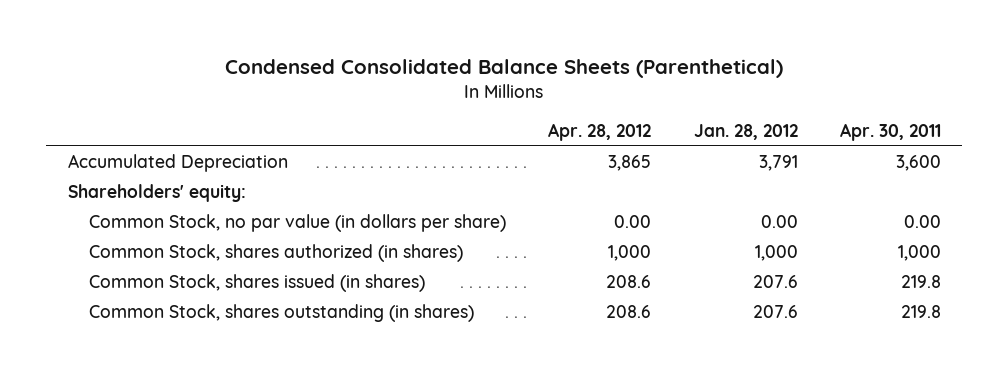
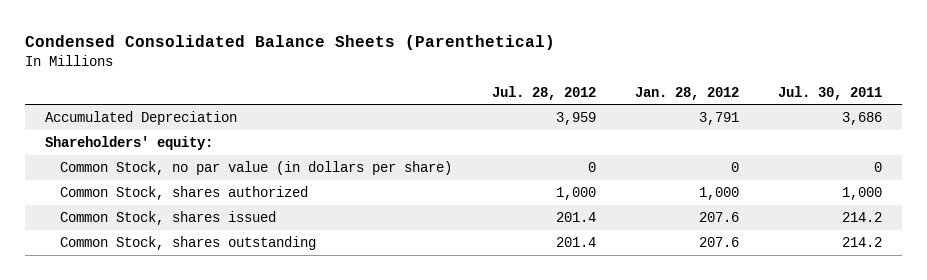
- | Apr. 28, 2012 | Jan. 28, 2012 | Apr. 30, 2011
+ | Jul. 28, 2012 | Jan. 28, 2012 | Jul. 30, 2011
- Common Stock, no par value (in dollars per share) | 0.00 | 0.00 | 0.00
- Common Stock, shares authorized (in shares) | 1,000 | 1,000 | 1,000
- Common Stock, shares issued (in shares) | 208.6 | 207.6 | 219.8
- Common Stock, shares outstanding (in shares) | 208.6 | 207.6 | 219.8
+ Common Stock, no par value (in dollars per share) | 0 | 0 | 0
+ Common Stock, shares authorized | 1,000 | 1,000 | 1,000
+ Common Stock, shares issued | 201.4 | 207.6 | 214.2
+ Common Stock, shares outstanding | 201.4 | 207.6 | 214.2

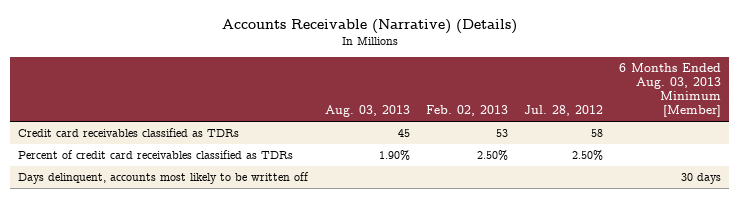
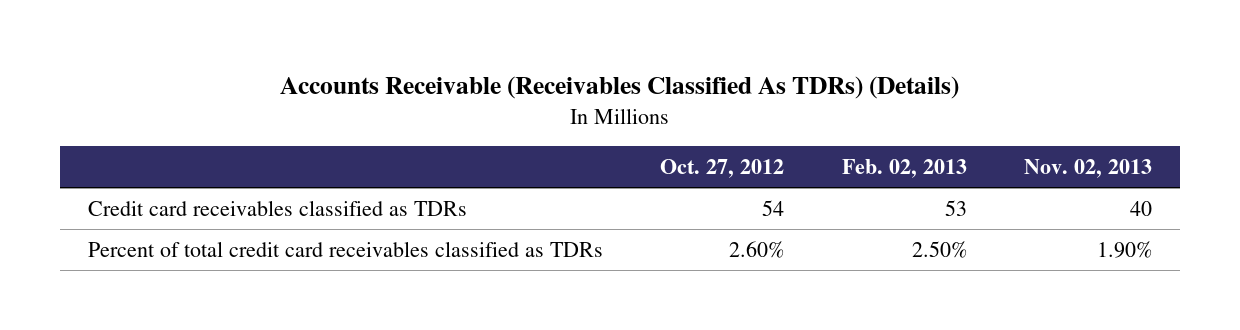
- Accounts Receivable (Narrative) (Details)
+ Accounts Receivable (Receivables Classified As TDRs) (Details)
- | Aug. 03, 2013 | Feb. 02, 2013 | Jul. 28, 2012 | 6 Months Ended Aug. 03, 2013 Minimum [Member]
+ | Oct. 27, 2012 | Feb. 02, 2013 | Nov. 02, 2013
- Percent of credit card receivables classified as TDRs | 1.90% | 2.50% | 2.50% |
- Days delinquent, accounts most likely to be written off | | | | 30 days
+ Percent of total credit card receivables classified as TDRs | 2.60% | 2.50% | 1.90%

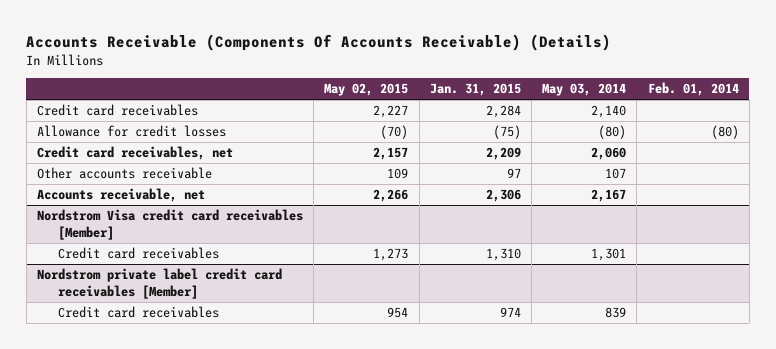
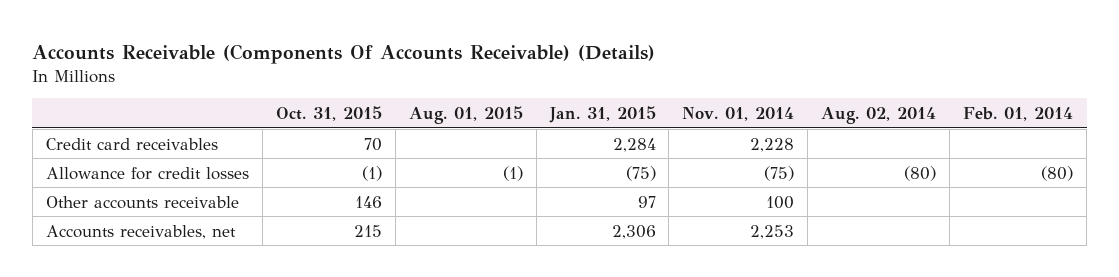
- | May 02, 2015 | Jan. 31, 2015 | May 03, 2014 | Feb. 01, 2014
+ | Oct. 31, 2015 | Aug. 01, 2015 | Jan. 31, 2015 | Nov. 01, 2014 | Aug. 02, 2014 | Feb. 01, 2014
- Credit card receivables, net | 2,157 | 2,209 | 2,060 |
- Accounts receivable, net | 2,266 | 2,306 | 2,167 |
- Nordstrom Visa credit card receivables [Member]
- Credit card receivables | 1,273 | 1,310 | 1,301 |
- Nordstrom private label credit card receivables [Member]
- Credit card receivables | 954 | 974 | 839 |
+ Accounts receivables, net | 215 | | 2,306 | 2,253 | |

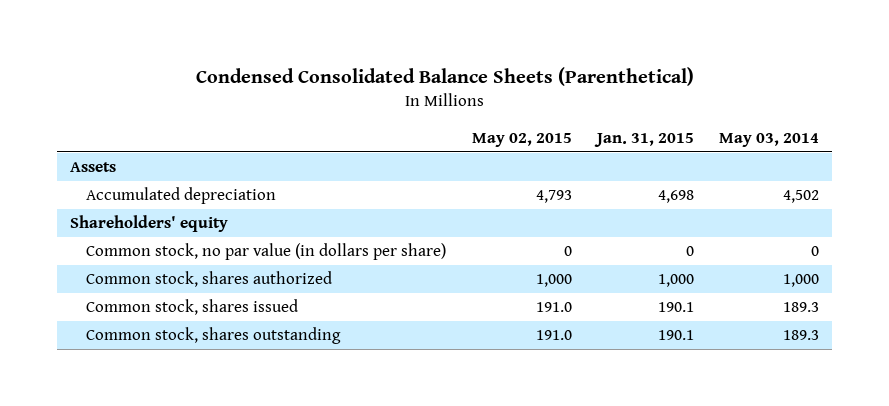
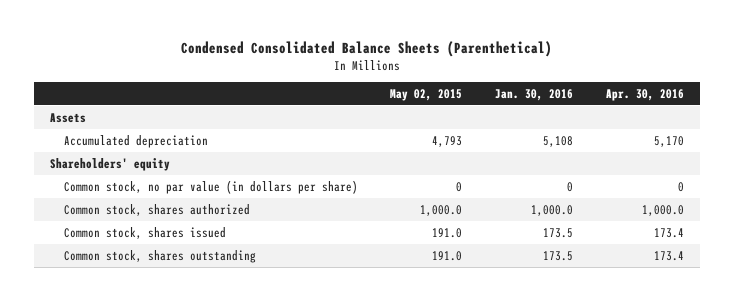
- | May 02, 2015 | Jan. 31, 2015 | May 03, 2014
+ | May 02, 2015 | Jan. 30, 2016 | Apr. 30, 2016
- Common stock, shares authorized | 1,000 | 1,000 | 1,000
+ Common stock, shares authorized | 1,000.0 | 1,000.0 | 1,000.0

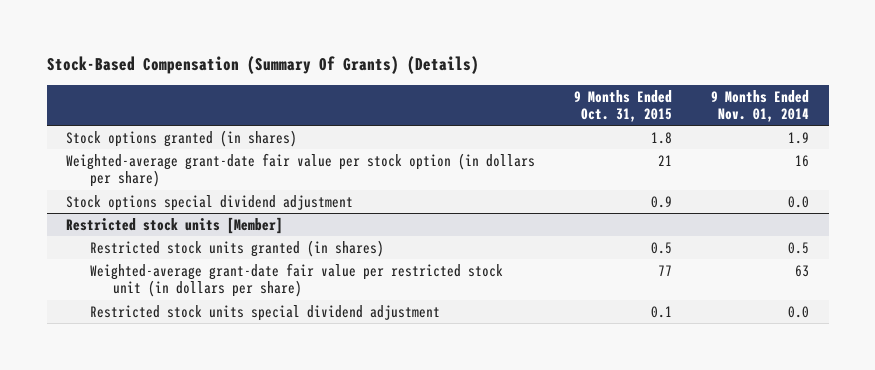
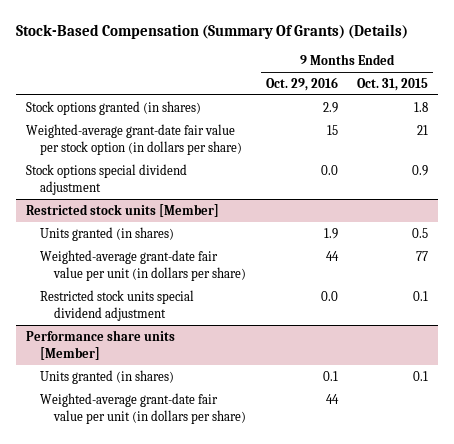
- | 9 Months Ended Oct. 31, 2015 | 9 Months Ended Nov. 01, 2014
+ | 9 Months Ended Oct. 29, 2016 | 9 Months Ended Oct. 31, 2015
@ Restricted stock units [Member]
- Restricted stock units granted (in shares) | 0.5 | 0.5
- Weighted-average grant-date fair value per restricted stock unit (in dollars per share) | 77 | 63
+ Units granted (in shares) | 1.9 | 0.5
+ Weighted-average grant-date fair value per unit (in dollars per share) | 44 | 77
+ Performance share units [Member]
+ Units granted (in shares) | 0.1 | 0.1
+ Weighted-average grant-date fair value per unit (in dollars per share) | 44 |

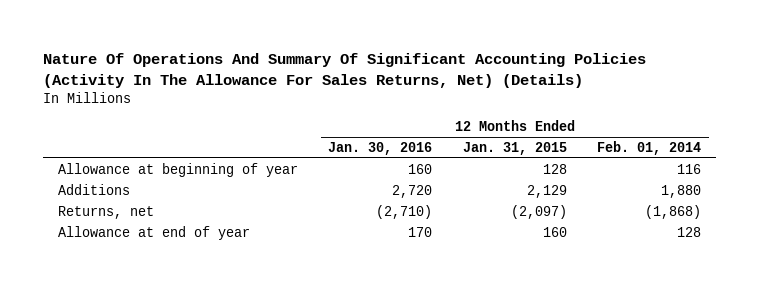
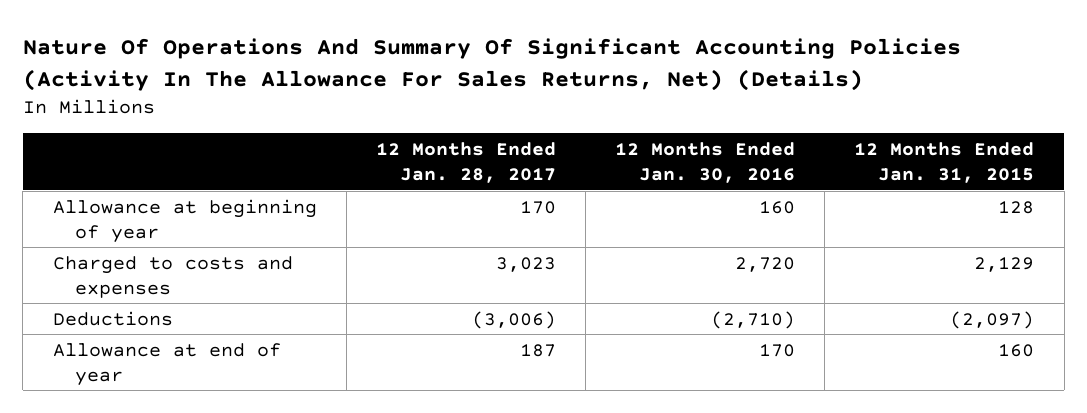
- | 12 Months Ended Jan. 30, 2016 | 12 Months Ended Jan. 31, 2015 | 12 Months Ended Feb. 01, 2014
+ | 12 Months Ended Jan. 28, 2017 | 12 Months Ended Jan. 30, 2016 | 12 Months Ended Jan. 31, 2015
- Additions | 2,720 | 2,129 | 1,880
- Returns, net | (2,710) | (2,097) | (1,868)
+ Charged to costs and expenses | 3,023 | 2,720 | 2,129
+ Deductions | (3,006) | (2,710) | (2,097)

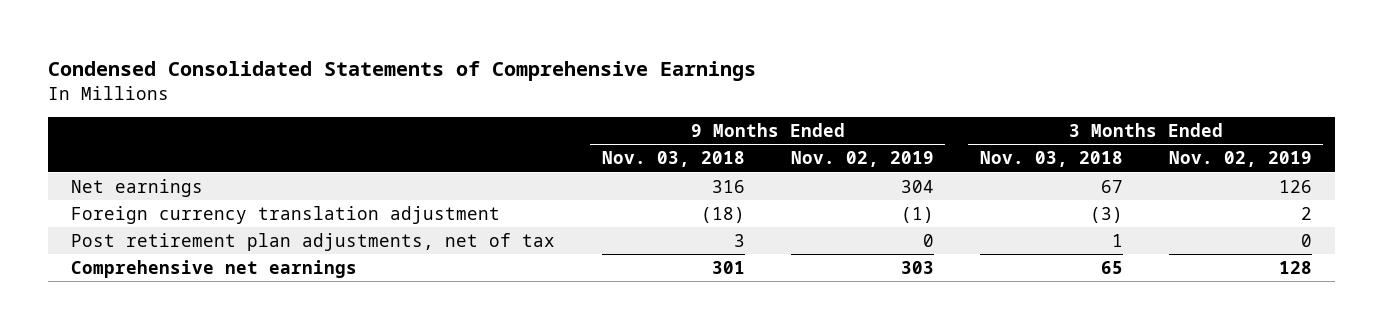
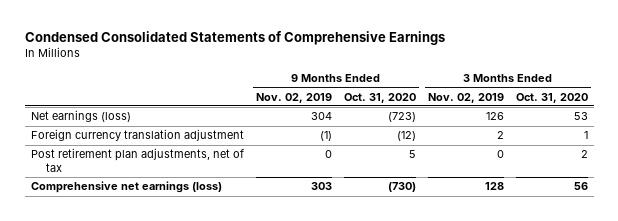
- | 9 Months Ended Nov. 03, 2018 | 9 Months Ended Nov. 02, 2019 | 3 Months Ended Nov. 03, 2018 | 3 Months Ended Nov. 02, 2019
+ | 9 Months Ended Nov. 02, 2019 | 9 Months Ended Oct. 31, 2020 | 3 Months Ended Nov. 02, 2019 | 3 Months Ended Oct. 31, 2020
- Net earnings | 316 | 304 | 67 | 126
+ Net earnings (loss) | 304 | (723) | 126 | 53
- Comprehensive net earnings | 301 | 303 | 65 | 128
+ Comprehensive net earnings (loss) | 303 | (730) | 128 | 56

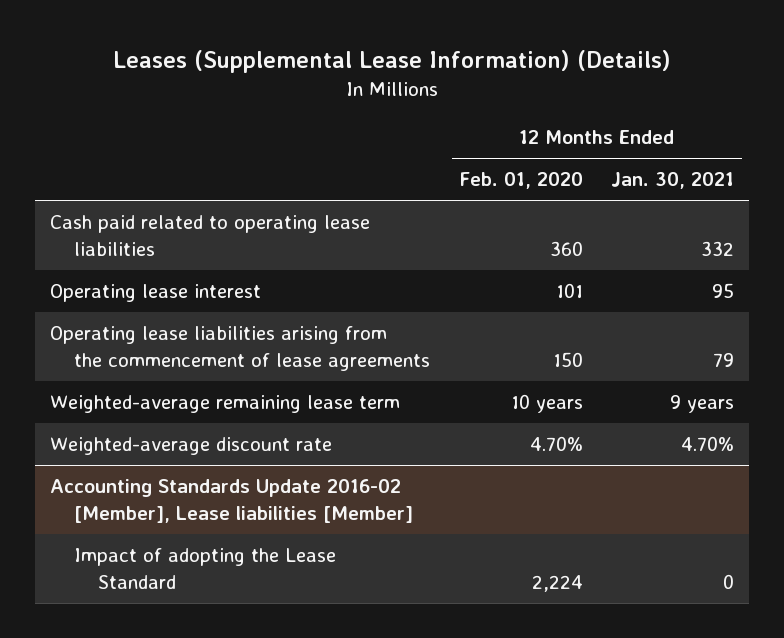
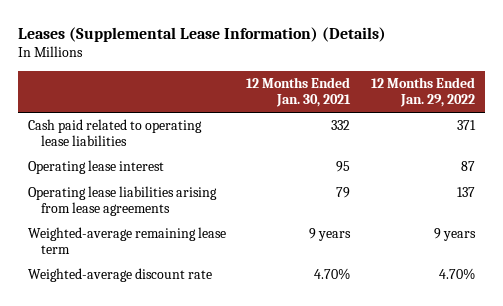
- | 12 Months Ended Feb. 01, 2020 | 12 Months Ended Jan. 30, 2021
+ | 12 Months Ended Jan. 30, 2021 | 12 Months Ended Jan. 29, 2022
- Operating lease liabilities arising from the commencement of lease agreements | 150 | 79
+ Operating lease liabilities arising from lease agreements | 79 | 137
- Accounting Standards Update 2016-02 [Member], Lease liabilities [Member]
- Impact of adopting the Lease Standard | 2,224 | 0

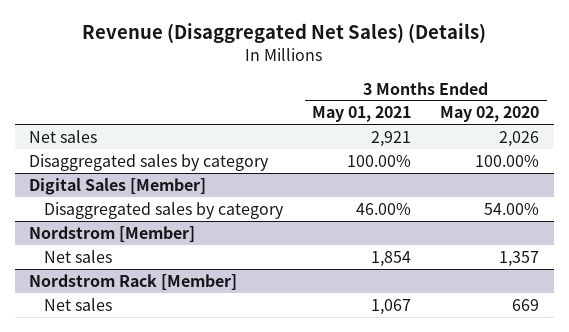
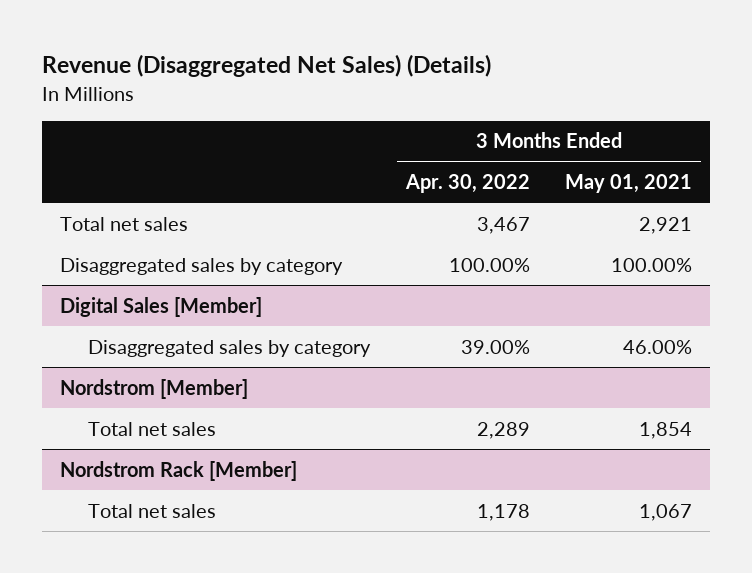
- | 3 Months Ended May 01, 2021 | 3 Months Ended May 02, 2020
+ | 3 Months Ended Apr. 30, 2022 | 3 Months Ended May 01, 2021
- Net sales | 2,921 | 2,026
+ Total net sales | 3,467 | 2,921
@ Nordstrom [Member]
- Net sales | 1,854 | 1,357
+ Total net sales | 2,289 | 1,854
@ Nordstrom Rack [Member]
- Net sales | 1,067 | 669
+ Total net sales | 1,178 | 1,067

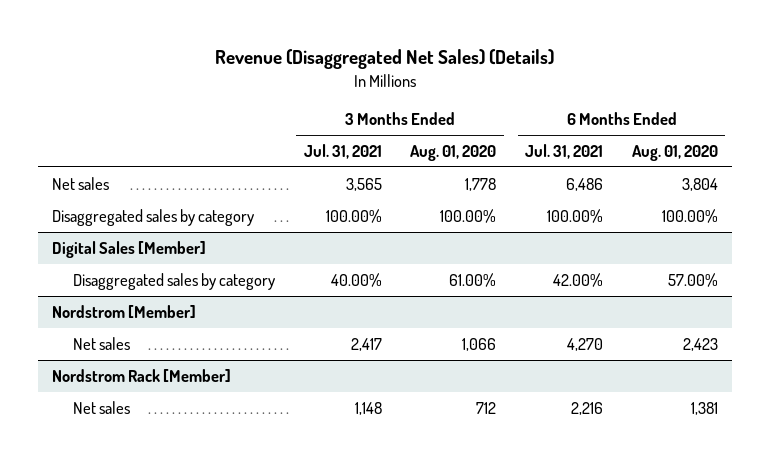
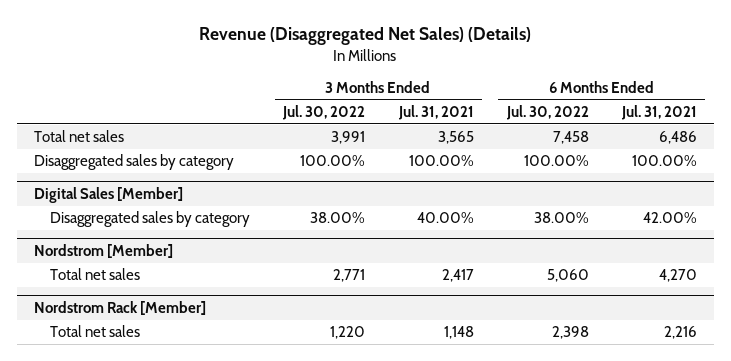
- | 3 Months Ended Jul. 31, 2021 | 3 Months Ended Aug. 01, 2020 | 6 Months Ended Jul. 31, 2021 | 6 Months Ended Aug. 01, 2020
+ | 3 Months Ended Jul. 30, 2022 | 3 Months Ended Jul. 31, 2021 | 6 Months Ended Jul. 30, 2022 | 6 Months Ended Jul. 31, 2021
- Net sales | 3,565 | 1,778 | 6,486 | 3,804
+ Total net sales | 3,991 | 3,565 | 7,458 | 6,486
@ Nordstrom [Member]
- Net sales | 2,417 | 1,066 | 4,270 | 2,423
+ Total net sales | 2,771 | 2,417 | 5,060 | 4,270
@ Nordstrom Rack [Member]
- Net sales | 1,148 | 712 | 2,216 | 1,381
+ Total net sales | 1,220 | 1,148 | 2,398 | 2,216

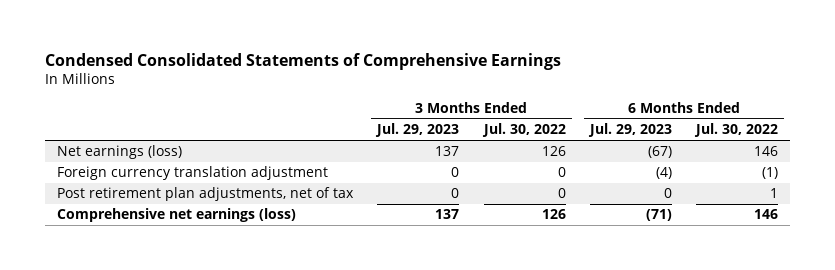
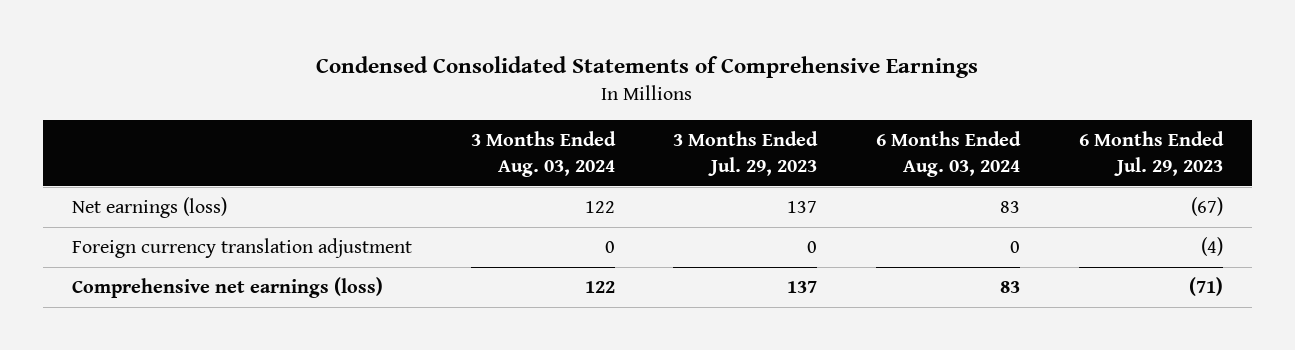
- | 3 Months Ended Jul. 29, 2023 | 3 Months Ended Jul. 30, 2022 | 6 Months Ended Jul. 29, 2023 | 6 Months Ended Jul. 30, 2022
+ | 3 Months Ended Aug. 03, 2024 | 3 Months Ended Jul. 29, 2023 | 6 Months Ended Aug. 03, 2024 | 6 Months Ended Jul. 29, 2023
- Post retirement plan adjustments, net of tax | 0 | 0 | 0 | 1

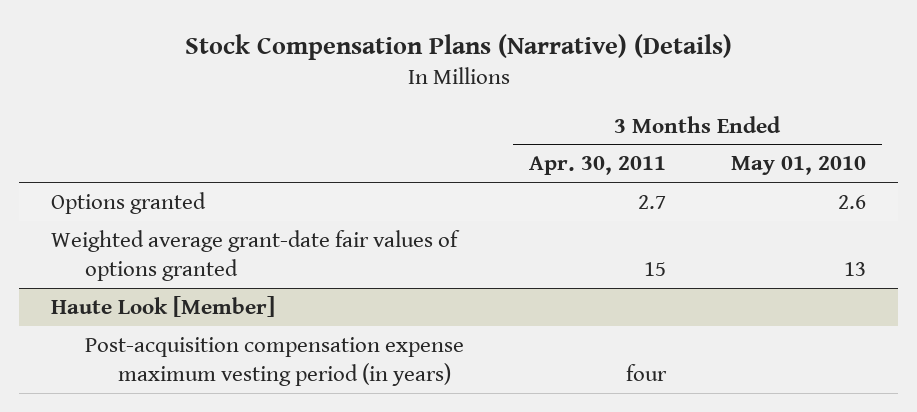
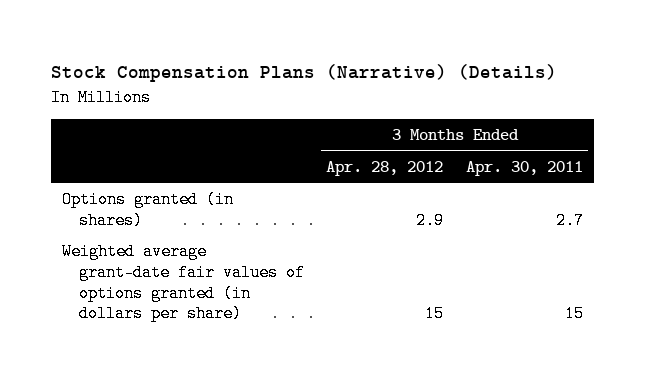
- | 3 Months Ended Apr. 30, 2011 | 3 Months Ended May 01, 2010
+ | 3 Months Ended Apr. 28, 2012 | 3 Months Ended Apr. 30, 2011
- Options granted | 2.7 | 2.6
- Weighted average grant-date fair values of options granted | 15 | 13
- Haute Look [Member]
- Post-acquisition compensation expense maximum vesting period (in years) | four |
+ Options granted (in shares) | 2.9 | 2.7
+ Weighted average grant-date fair values of options granted (in dollars per share) | 15 | 15

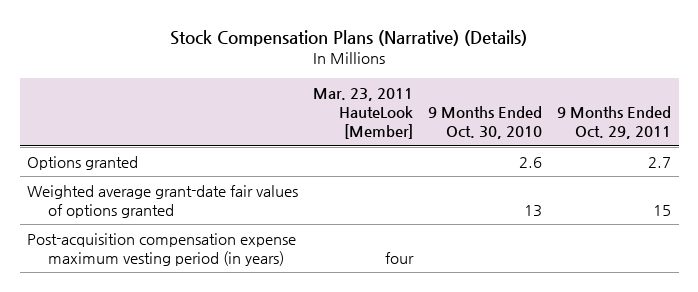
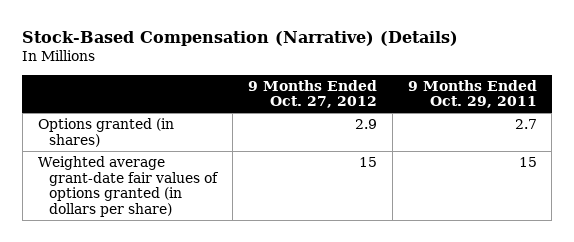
- Stock Compensation Plans (Narrative) (Details)
+ Stock-Based Compensation (Narrative) (Details)
- | Mar. 23, 2011 HauteLook [Member] | 9 Months Ended Oct. 30, 2010 | 9 Months Ended Oct. 29, 2011
+ | 9 Months Ended Oct. 27, 2012 | 9 Months Ended Oct. 29, 2011
- Options granted | | 2.6 | 2.7
- Weighted average grant-date fair values of options granted | | 13 | 15
- Post-acquisition compensation expense maximum vesting period (in years) | four | |
+ Options granted (in shares) | 2.9 | 2.7
+ Weighted average grant-date fair values of options granted (in dollars per share) | 15 | 15

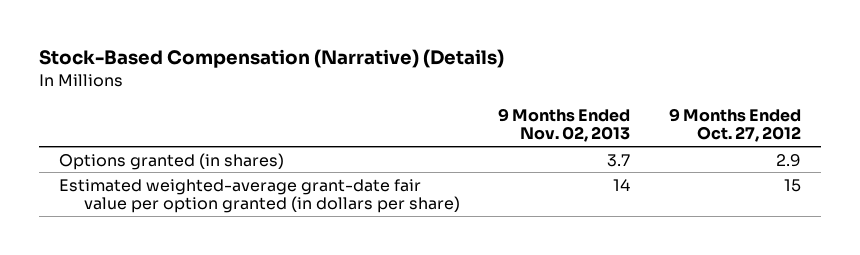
- | 9 Months Ended Oct. 27, 2012 | 9 Months Ended Oct. 29, 2011
+ | 9 Months Ended Nov. 02, 2013 | 9 Months Ended Oct. 27, 2012
- Weighted average grant-date fair values of options granted (in dollars per share) | 15 | 15
+ Estimated weighted-average grant-date fair value per option granted (in dollars per share) | 14 | 15

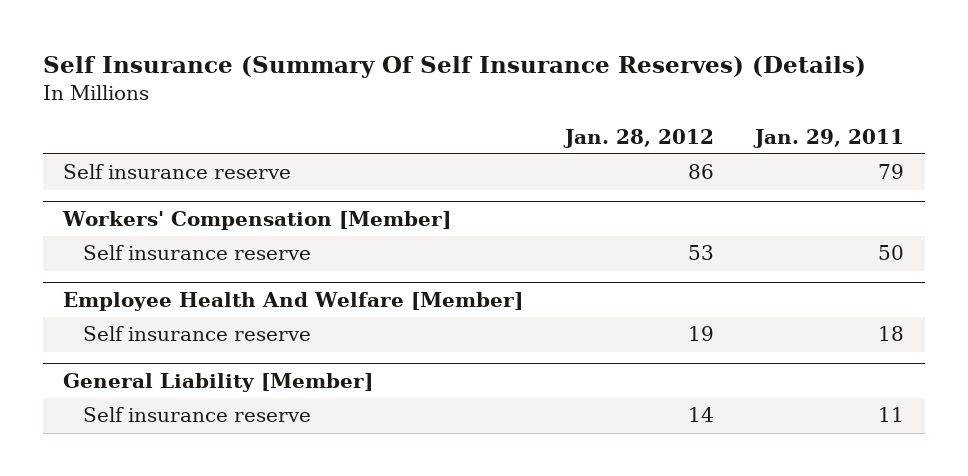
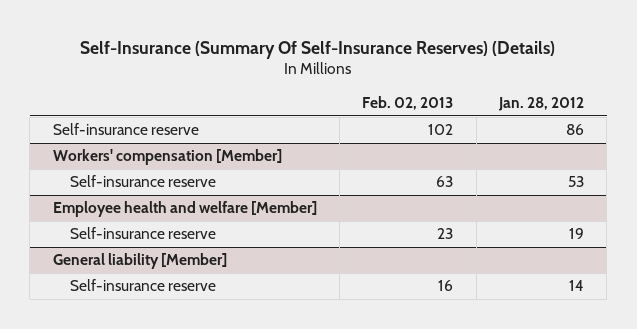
- Self Insurance (Summary Of Self Insurance Reserves) (Details)
+ Self-Insurance (Summary Of Self-Insurance Reserves) (Details)
- | Jan. 28, 2012 | Jan. 29, 2011
+ | Feb. 02, 2013 | Jan. 28, 2012
- Self insurance reserve | 86 | 79
- Workers' Compensation [Member]
- Self insurance reserve | 53 | 50
- Employee Health And Welfare [Member]
- Self insurance reserve | 19 | 18
- General Liability [Member]
- Self insurance reserve | 14 | 11
+ Self-insurance reserve | 102 | 86
+ Workers' compensation [Member]
+ Self-insurance reserve | 63 | 53
+ Employee health and welfare [Member]
+ Self-insurance reserve | 23 | 19
+ General liability [Member]
+ Self-insurance reserve | 16 | 14

